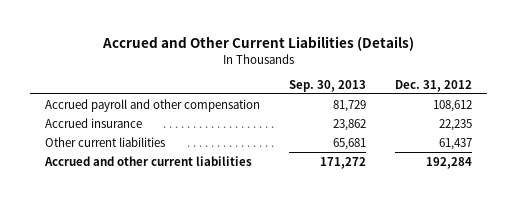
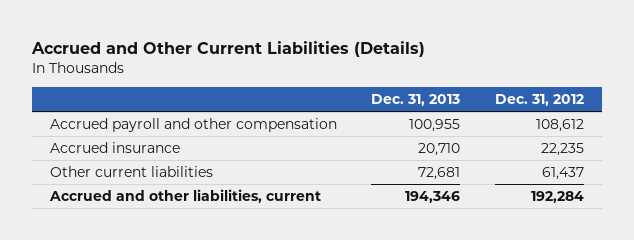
- | Sep. 30, 2013 | Dec. 31, 2012
+ | Dec. 31, 2013 | Dec. 31, 2012
- Accrued and other current liabilities | 171,272 | 192,284
+ Accrued and other liabilities, current | 194,346 | 192,284

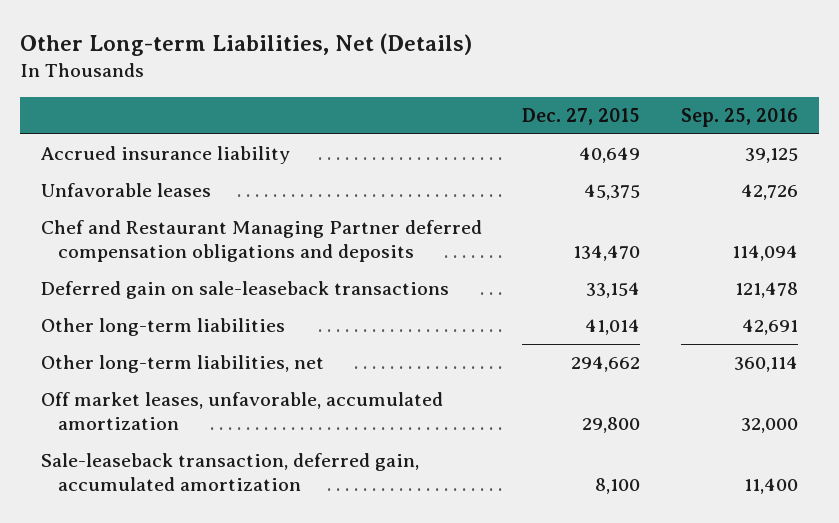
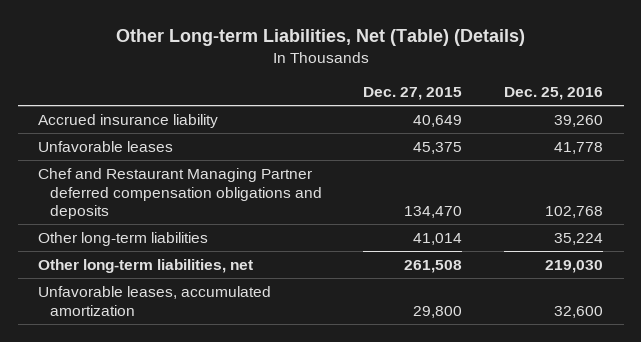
- Other Long-term Liabilities, Net (Details)
+ Other Long-term Liabilities, Net (Table) (Details)
- | Dec. 27, 2015 | Sep. 25, 2016
+ | Dec. 27, 2015 | Dec. 25, 2016
- Deferred gain on sale-leaseback transactions | 33,154 | 121,478
- Other long-term liabilities, net | 294,662 | 360,114
- Off market leases, unfavorable, accumulated amortization | 29,800 | 32,000
- Sale-leaseback transaction, deferred gain, accumulated amortization | 8,100 | 11,400
+ Other long-term liabilities, net | 261,508 | 219,030
+ Unfavorable leases, accumulated amortization | 29,800 | 32,600

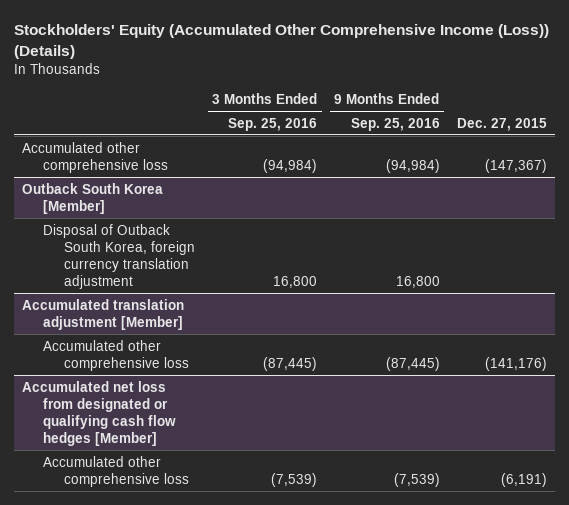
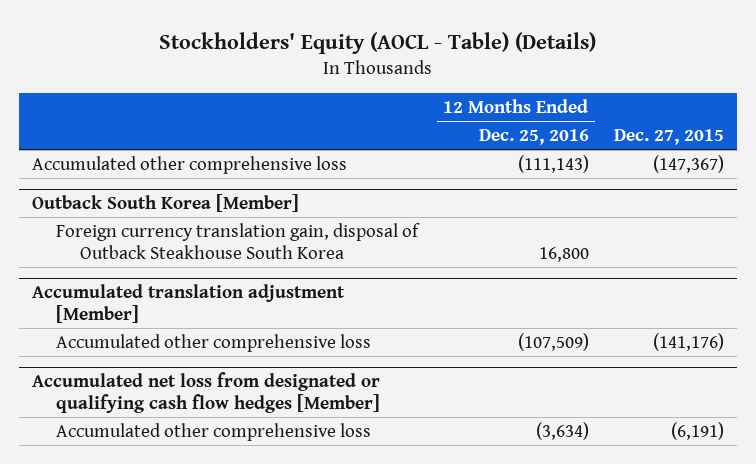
- Stockholders' Equity (Accumulated Other Comprehensive Income (Loss)) (Details)
+ Stockholders' Equity (AOCL - Table) (Details)
- | 3 Months Ended Sep. 25, 2016 | 9 Months Ended Sep. 25, 2016 | Dec. 27, 2015
+ | 12 Months Ended Dec. 25, 2016 | Dec. 27, 2015
@ Outback South Korea [Member]
- Disposal of Outback South Korea, foreign currency translation adjustment | 16,800 | 16,800 |
+ Foreign currency translation gain, disposal of Outback Steakhouse South Korea | 16,800 |

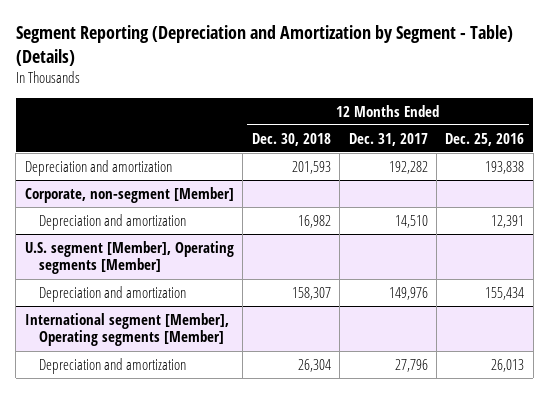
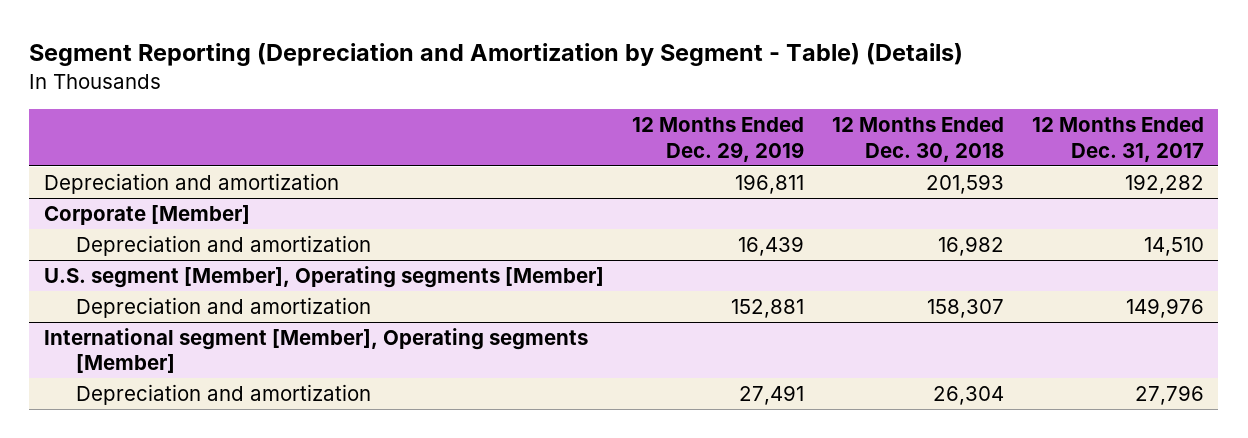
- | 12 Months Ended Dec. 30, 2018 | 12 Months Ended Dec. 31, 2017 | 12 Months Ended Dec. 25, 2016
+ | 12 Months Ended Dec. 29, 2019 | 12 Months Ended Dec. 30, 2018 | 12 Months Ended Dec. 31, 2017
- Corporate, non-segment [Member]
+ Corporate [Member]

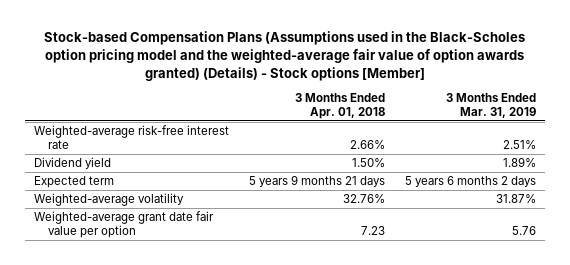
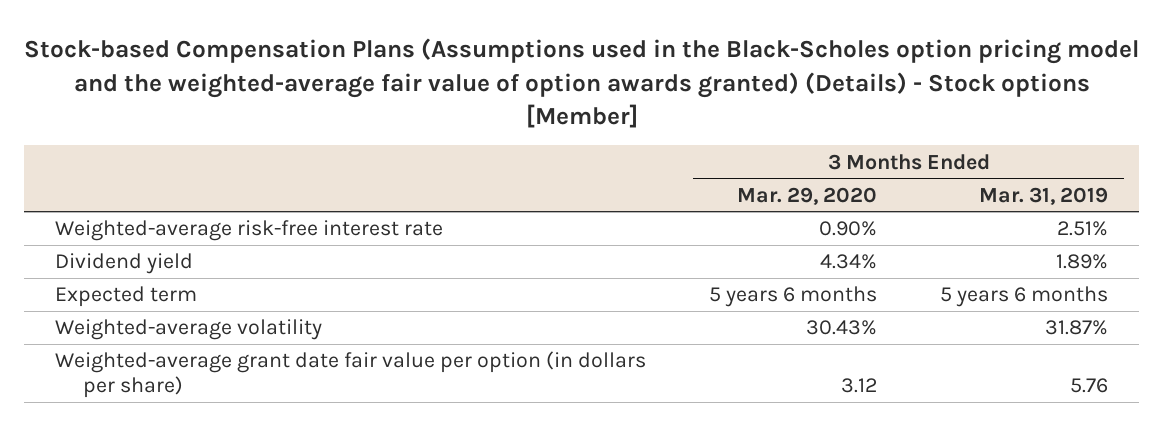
- | 3 Months Ended Apr. 01, 2018 | 3 Months Ended Mar. 31, 2019
+ | 3 Months Ended Mar. 29, 2020 | 3 Months Ended Mar. 31, 2019
- Expected term | 5 years 9 months 21 days | 5 years 6 months 2 days
+ Expected term | 5 years 6 months | 5 years 6 months
- Weighted-average grant date fair value per option | 7.23 | 5.76
+ Weighted-average grant date fair value per option (in dollars per share) | 3.12 | 5.76

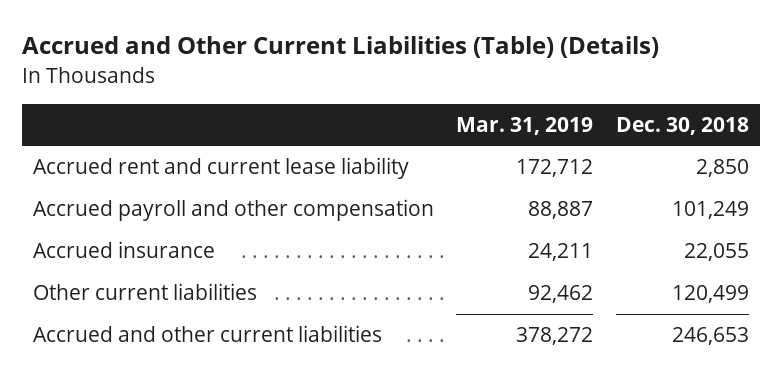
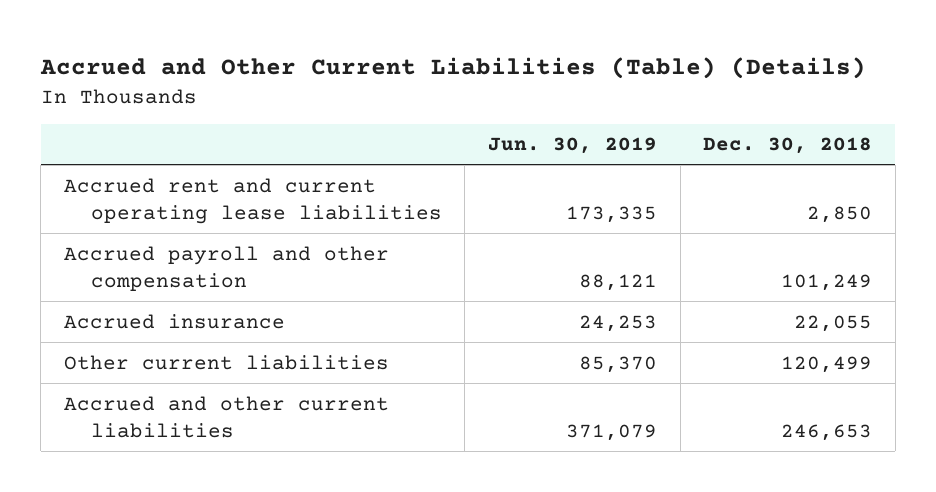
- | Mar. 31, 2019 | Dec. 30, 2018
+ | Jun. 30, 2019 | Dec. 30, 2018
- Accrued rent and current lease liability | 172,712 | 2,850
+ Accrued rent and current operating lease liabilities | 173,335 | 2,850

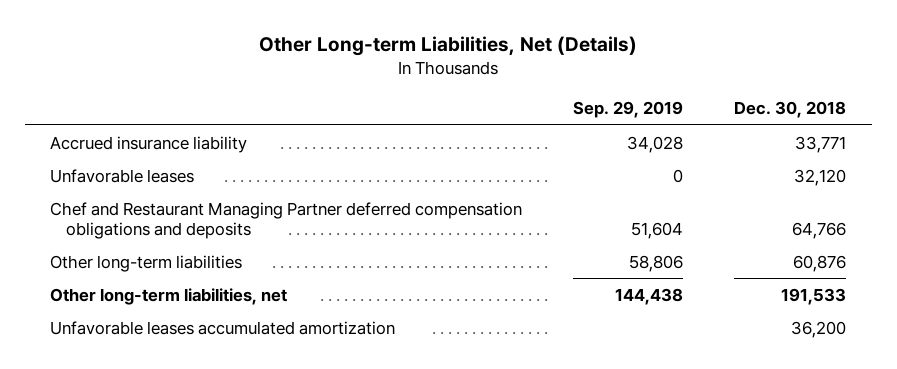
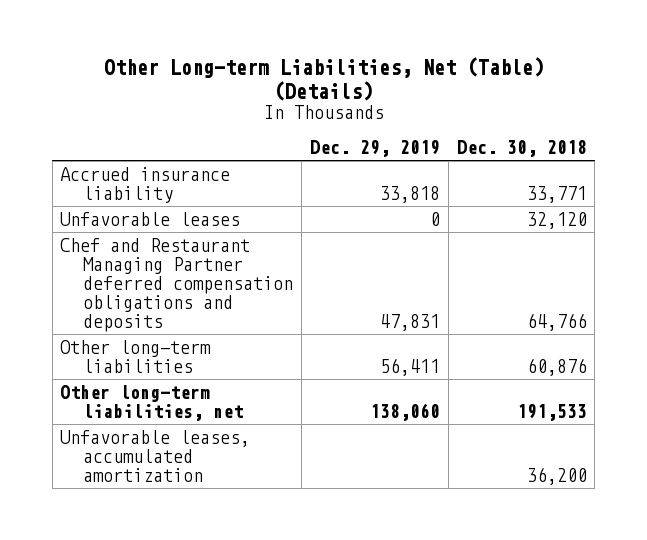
- Other Long-term Liabilities, Net (Details)
+ Other Long-term Liabilities, Net (Table) (Details)
- | Sep. 29, 2019 | Dec. 30, 2018
+ | Dec. 29, 2019 | Dec. 30, 2018
- Unfavorable leases accumulated amortization | | 36,200
+ Unfavorable leases, accumulated amortization | | 36,200

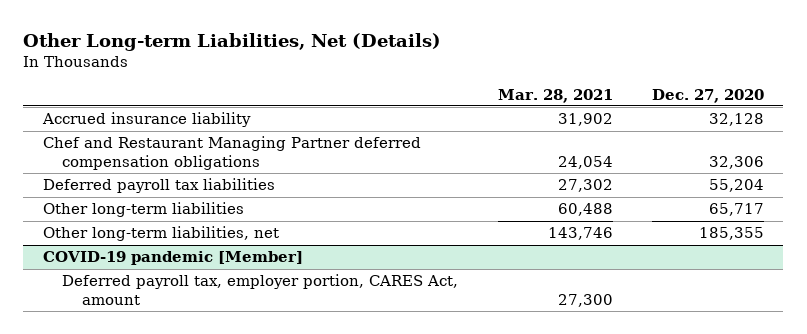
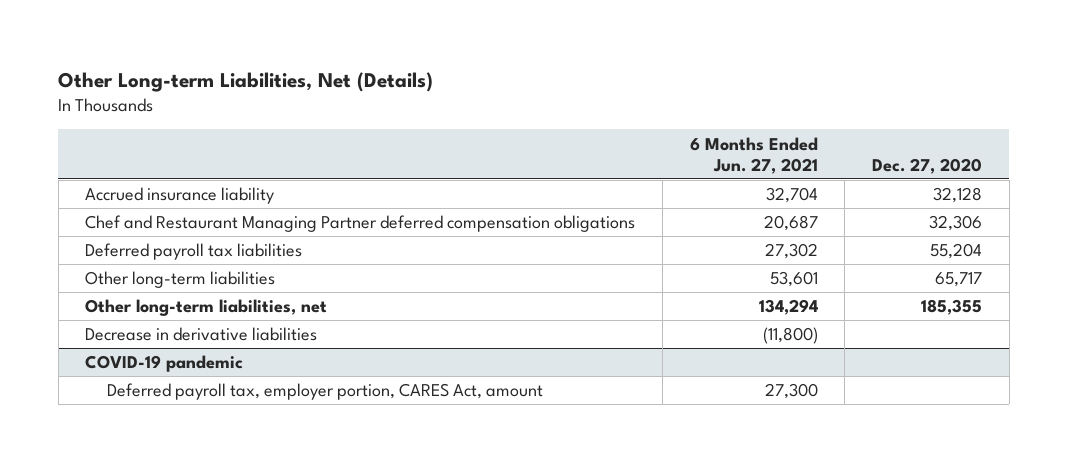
- | Mar. 28, 2021 | Dec. 27, 2020
+ | 6 Months Ended Jun. 27, 2021 | Dec. 27, 2020
- COVID-19 pandemic [Member]
+ Decrease in derivative liabilities | (11,800) |
+ COVID-19 pandemic

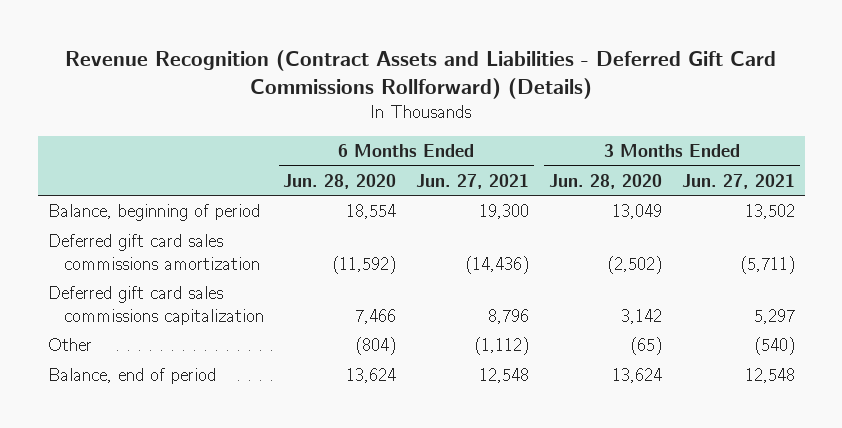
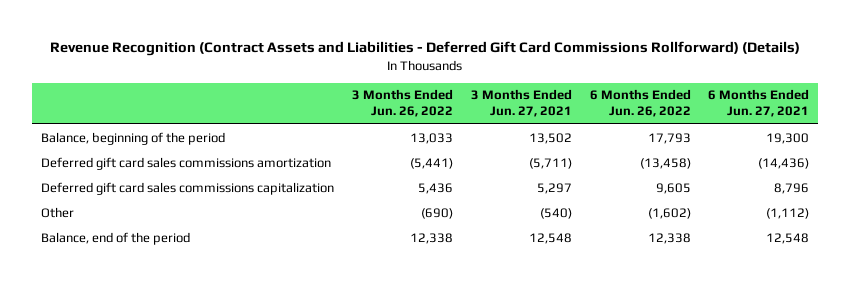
- | 6 Months Ended Jun. 28, 2020 | 6 Months Ended Jun. 27, 2021 | 3 Months Ended Jun. 28, 2020 | 3 Months Ended Jun. 27, 2021
+ | 3 Months Ended Jun. 26, 2022 | 3 Months Ended Jun. 27, 2021 | 6 Months Ended Jun. 26, 2022 | 6 Months Ended Jun. 27, 2021
- Balance, beginning of period | 18,554 | 19,300 | 13,049 | 13,502
+ Balance, beginning of the period | 13,033 | 13,502 | 17,793 | 19,300
- Balance, end of period | 13,624 | 12,548 | 13,624 | 12,548
+ Balance, end of the period | 12,338 | 12,548 | 12,338 | 12,548

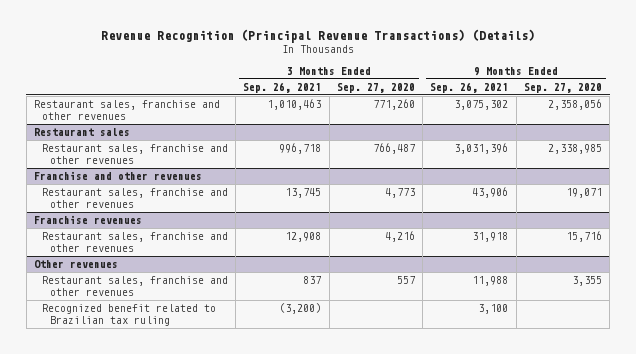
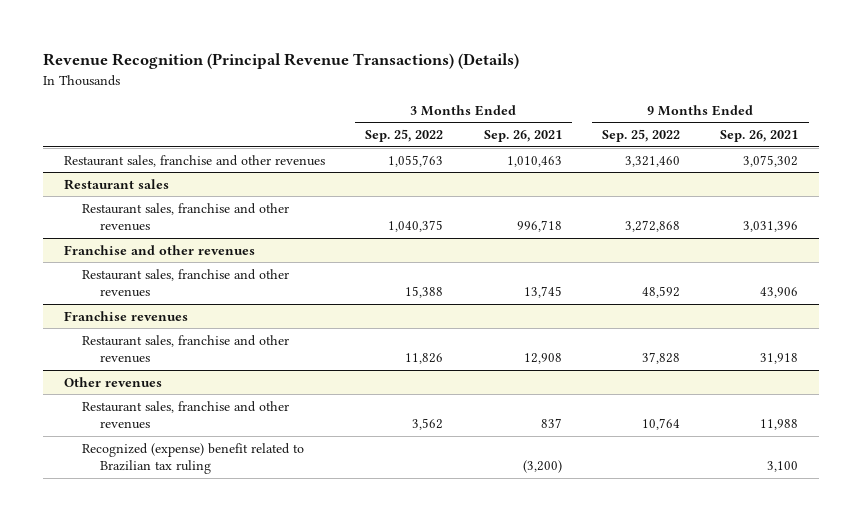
- | 3 Months Ended Sep. 26, 2021 | 3 Months Ended Sep. 27, 2020 | 9 Months Ended Sep. 26, 2021 | 9 Months Ended Sep. 27, 2020
+ | 3 Months Ended Sep. 25, 2022 | 3 Months Ended Sep. 26, 2021 | 9 Months Ended Sep. 25, 2022 | 9 Months Ended Sep. 26, 2021
@ Other revenues
- Recognized benefit related to Brazilian tax ruling | (3,200) | | 3,100 |
+ Recognized (expense) benefit related to Brazilian tax ruling | | (3,200) | | 3,100

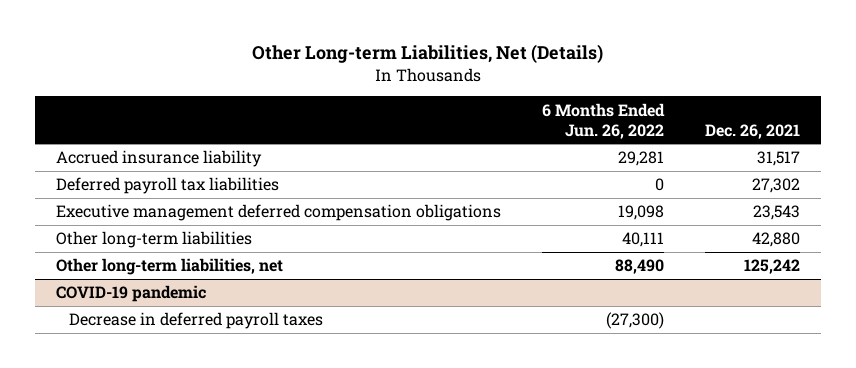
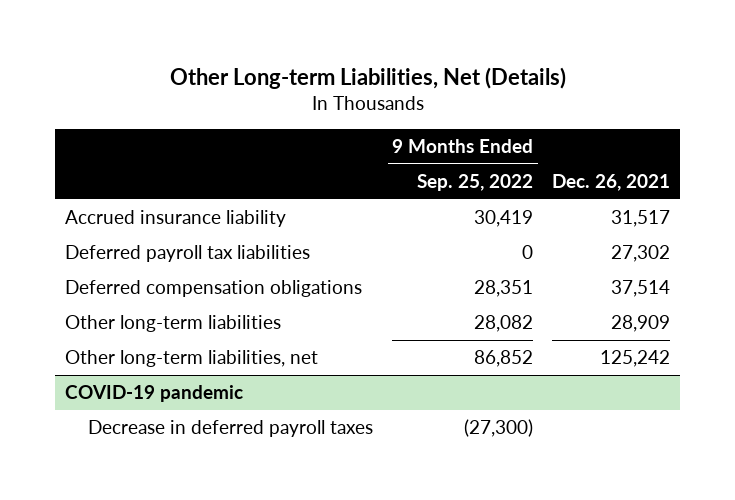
- | 6 Months Ended Jun. 26, 2022 | Dec. 26, 2021
+ | 9 Months Ended Sep. 25, 2022 | Dec. 26, 2021
- Executive management deferred compensation obligations | 19,098 | 23,543
- Other long-term liabilities | 40,111 | 42,880
+ Deferred compensation obligations | 28,351 | 37,514
+ Other long-term liabilities | 28,082 | 28,909

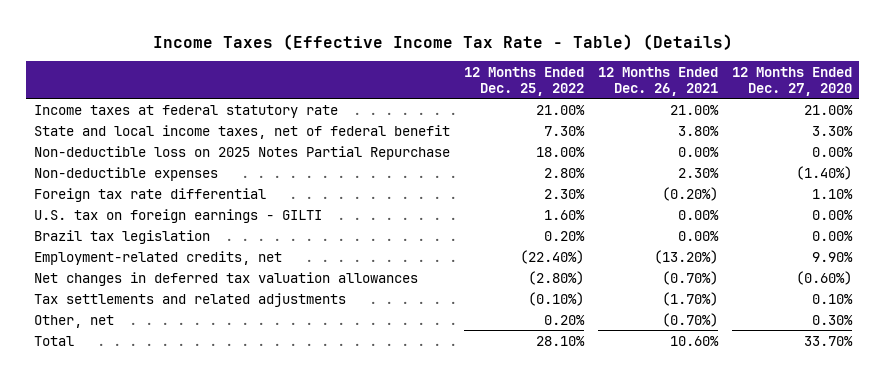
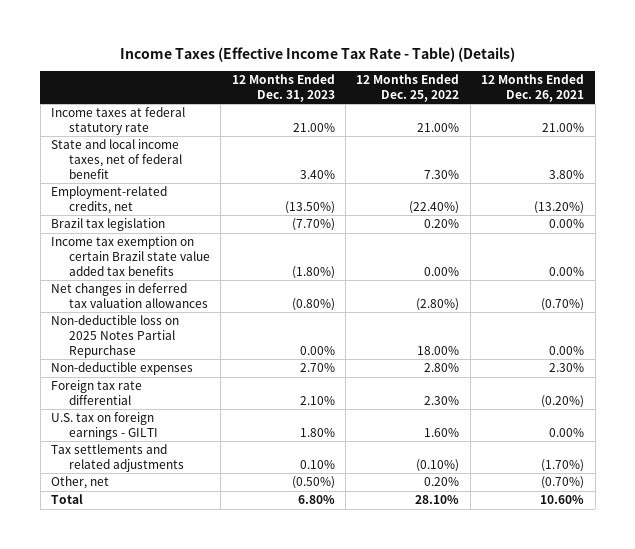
- | 12 Months Ended Dec. 25, 2022 | 12 Months Ended Dec. 26, 2021 | 12 Months Ended Dec. 27, 2020
+ | 12 Months Ended Dec. 31, 2023 | 12 Months Ended Dec. 25, 2022 | 12 Months Ended Dec. 26, 2021
moved up: Employment-related credits, net | (13.50%) | (22.40%) | (13.20%)
moved up: Brazil tax legislation | (7.70%) | 0.20% | 0.00%
+ Income tax exemption on certain Brazil state value added tax benefits | (1.80%) | 0.00% | 0.00%
moved up: Net changes in deferred tax valuation allowances | (0.80%) | (2.80%) | (0.70%)

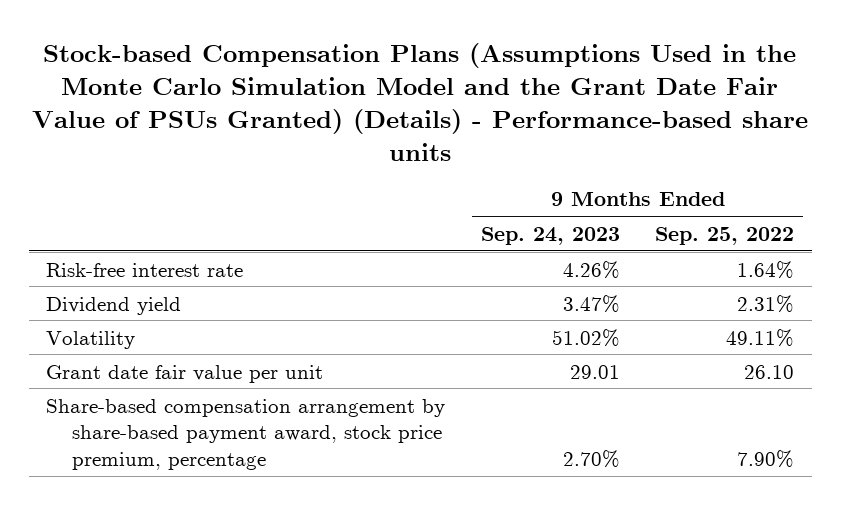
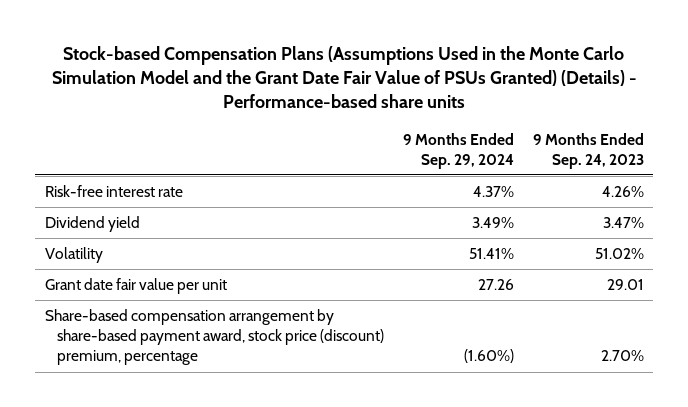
- | 9 Months Ended Sep. 24, 2023 | 9 Months Ended Sep. 25, 2022
+ | 9 Months Ended Sep. 29, 2024 | 9 Months Ended Sep. 24, 2023
- Share-based compensation arrangement by share-based payment award, stock price premium, percentage | 2.70% | 7.90%
+ Share-based compensation arrangement by share-based payment award, stock price (discount) premium, percentage | (1.60%) | 2.70%

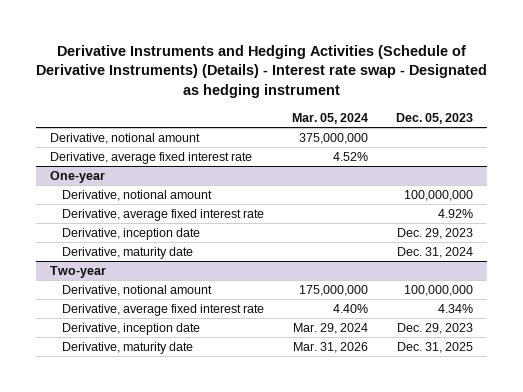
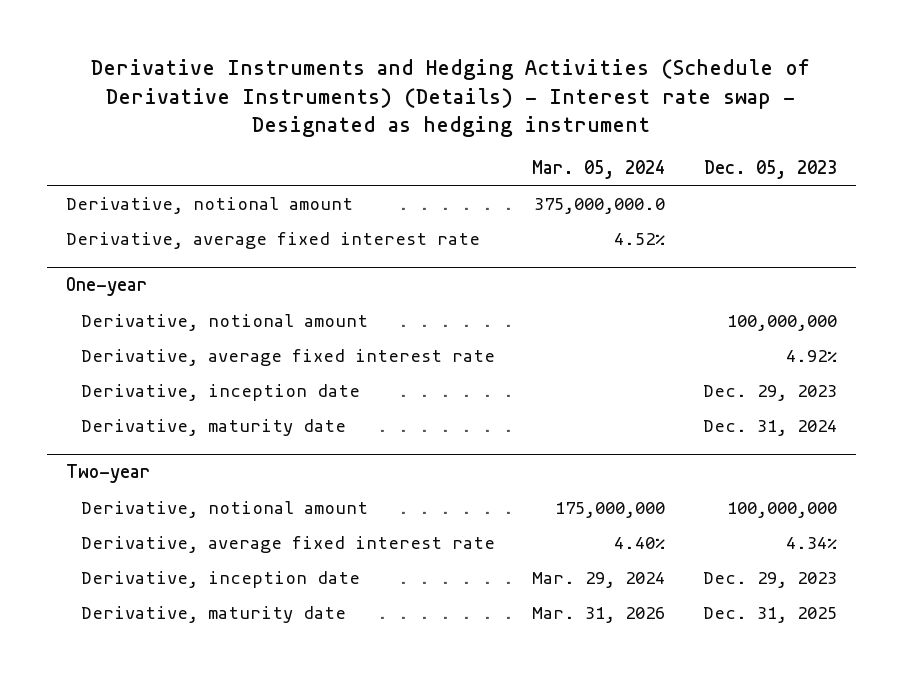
- Derivative, notional amount | 375,000,000 |
+ Derivative, notional amount | 375,000,000.0 |

